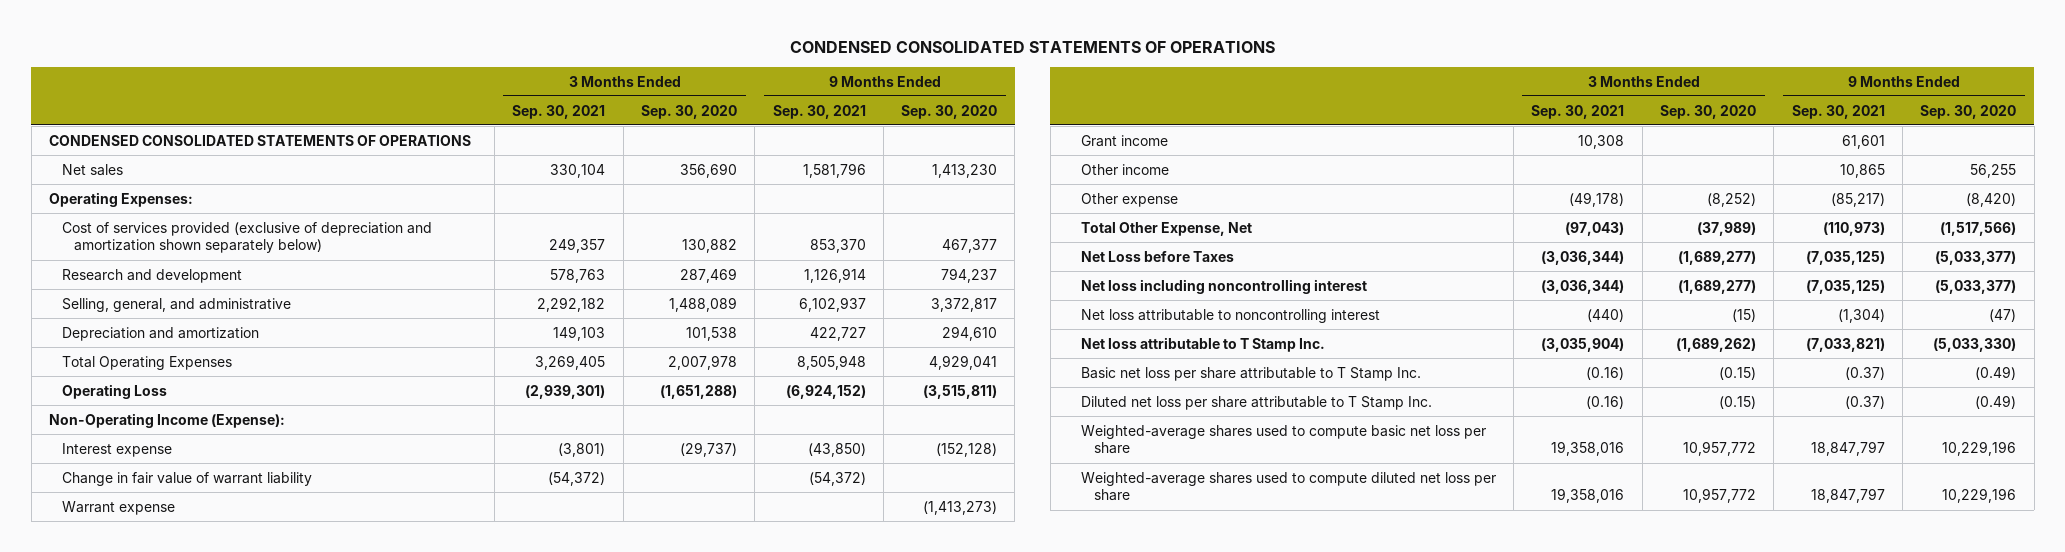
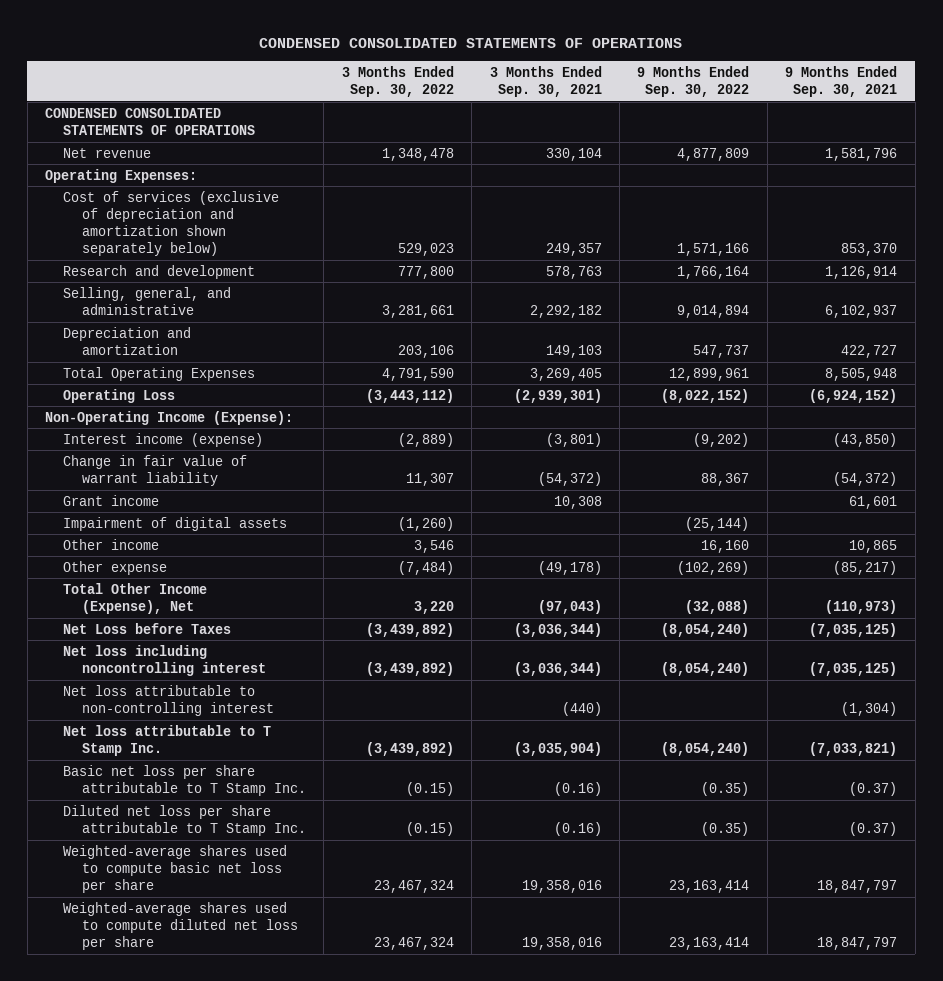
- | 3 Months Ended Sep. 30, 2021 | 3 Months Ended Sep. 30, 2020 | 9 Months Ended Sep. 30, 2021 | 9 Months Ended Sep. 30, 2020
+ | 3 Months Ended Sep. 30, 2022 | 3 Months Ended Sep. 30, 2021 | 9 Months Ended Sep. 30, 2022 | 9 Months Ended Sep. 30, 2021
- Net sales | 330,104 | 356,690 | 1,581,796 | 1,413,230
+ Net revenue | 1,348,478 | 330,104 | 4,877,809 | 1,581,796
- Cost of services provided (exclusive of depreciation and amortization shown separately below) | 249,357 | 130,882 | 853,370 | 467,377
+ Cost of services (exclusive of depreciation and amortization shown separately below) | 529,023 | 249,357 | 1,571,166 | 853,370
- Interest expense | (3,801) | (29,737) | (43,850) | (152,128)
+ Interest income (expense) | (2,889) | (3,801) | (9,202) | (43,850)
- Warrant expense | | | | (1,413,273)
+ Impairment of digital assets | (1,260) | | (25,144) |
- Total Other Expense, Net | (97,043) | (37,989) | (110,973) | (1,517,566)
+ Total Other Income (Expense), Net | 3,220 | (97,043) | (32,088) | (110,973)
- Net loss attributable to noncontrolling interest | (440) | (15) | (1,304) | (47)
+ Net loss attributable to non-controlling interest | | (440) | | (1,304)

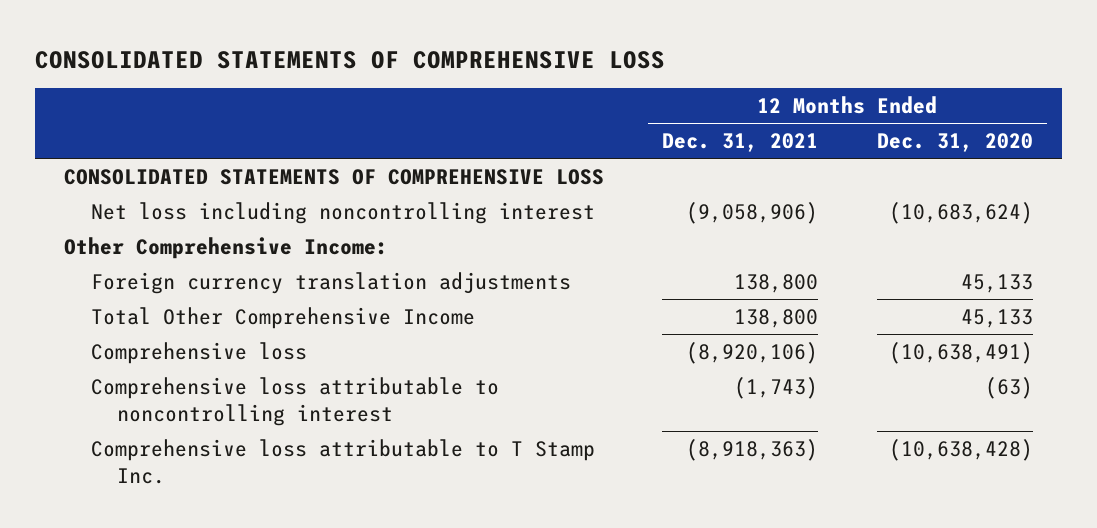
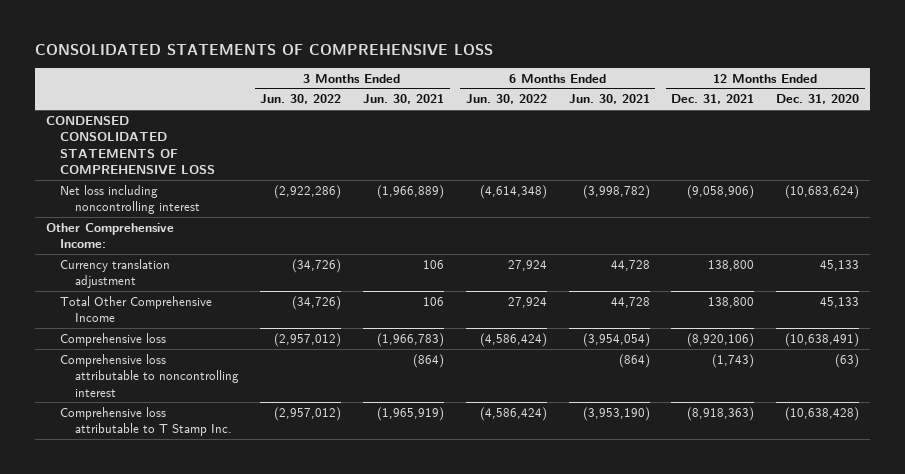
- | 12 Months Ended Dec. 31, 2021 | 12 Months Ended Dec. 31, 2020
+ | 3 Months Ended Jun. 30, 2022 | 3 Months Ended Jun. 30, 2021 | 6 Months Ended Jun. 30, 2022 | 6 Months Ended Jun. 30, 2021 | 12 Months Ended Dec. 31, 2021 | 12 Months Ended Dec. 31, 2020
- CONSOLIDATED STATEMENTS OF COMPREHENSIVE LOSS
+ CONDENSED CONSOLIDATED STATEMENTS OF COMPREHENSIVE LOSS
- Foreign currency translation adjustments | 138,800 | 45,133
+ Currency translation adjustment | (34,726) | 106 | 27,924 | 44,728 | 138,800 | 45,133

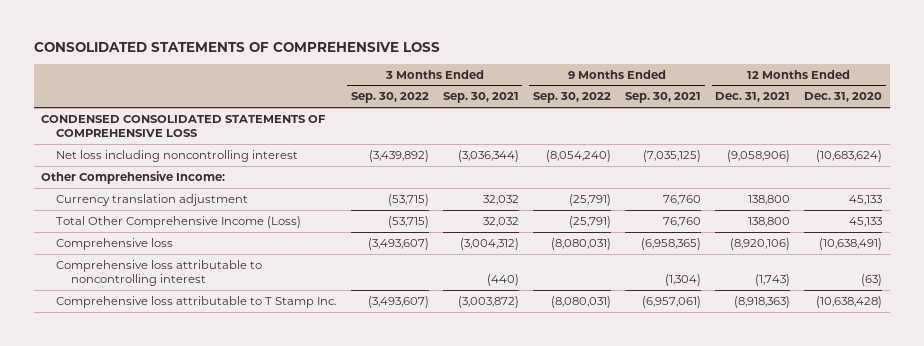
- | 3 Months Ended Jun. 30, 2022 | 3 Months Ended Jun. 30, 2021 | 6 Months Ended Jun. 30, 2022 | 6 Months Ended Jun. 30, 2021 | 12 Months Ended Dec. 31, 2021 | 12 Months Ended Dec. 31, 2020
+ | 3 Months Ended Sep. 30, 2022 | 3 Months Ended Sep. 30, 2021 | 9 Months Ended Sep. 30, 2022 | 9 Months Ended Sep. 30, 2021 | 12 Months Ended Dec. 31, 2021 | 12 Months Ended Dec. 31, 2020
- Total Other Comprehensive Income | (34,726) | 106 | 27,924 | 44,728 | 138,800 | 45,133
+ Total Other Comprehensive Income (Loss) | (53,715) | 32,032 | (25,791) | 76,760 | 138,800 | 45,133

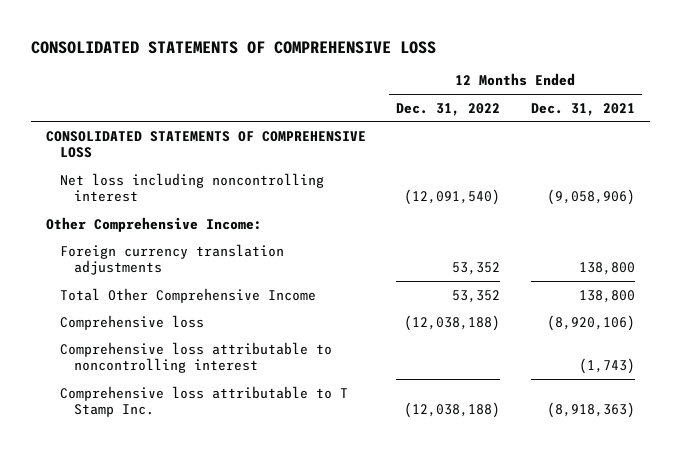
- | 3 Months Ended Sep. 30, 2022 | 3 Months Ended Sep. 30, 2021 | 9 Months Ended Sep. 30, 2022 | 9 Months Ended Sep. 30, 2021 | 12 Months Ended Dec. 31, 2021 | 12 Months Ended Dec. 31, 2020
+ | 12 Months Ended Dec. 31, 2022 | 12 Months Ended Dec. 31, 2021
- CONDENSED CONSOLIDATED STATEMENTS OF COMPREHENSIVE LOSS
+ CONSOLIDATED STATEMENTS OF COMPREHENSIVE LOSS
- Currency translation adjustment | (53,715) | 32,032 | (25,791) | 76,760 | 138,800 | 45,133
- Total Other Comprehensive Income (Loss) | (53,715) | 32,032 | (25,791) | 76,760 | 138,800 | 45,133
+ Foreign currency translation adjustments | 53,352 | 138,800
+ Total Other Comprehensive Income | 53,352 | 138,800

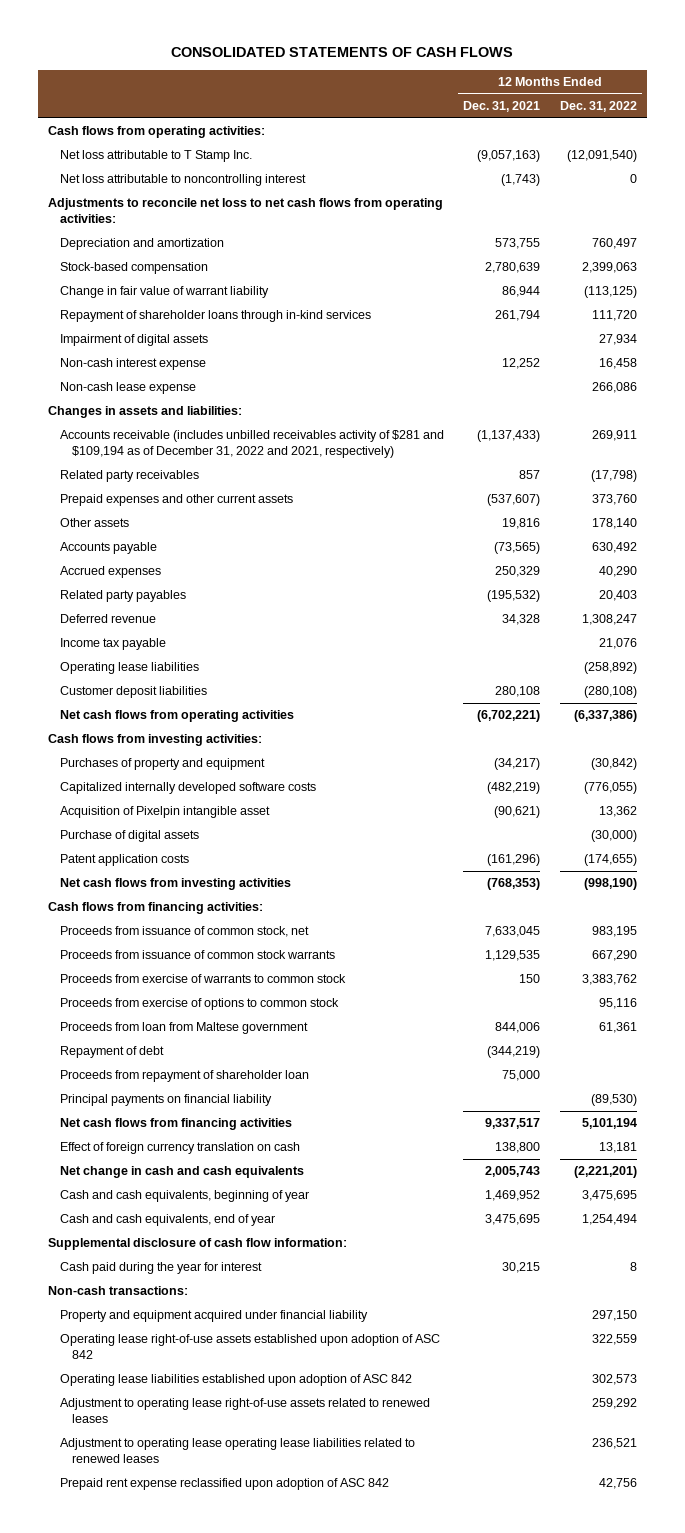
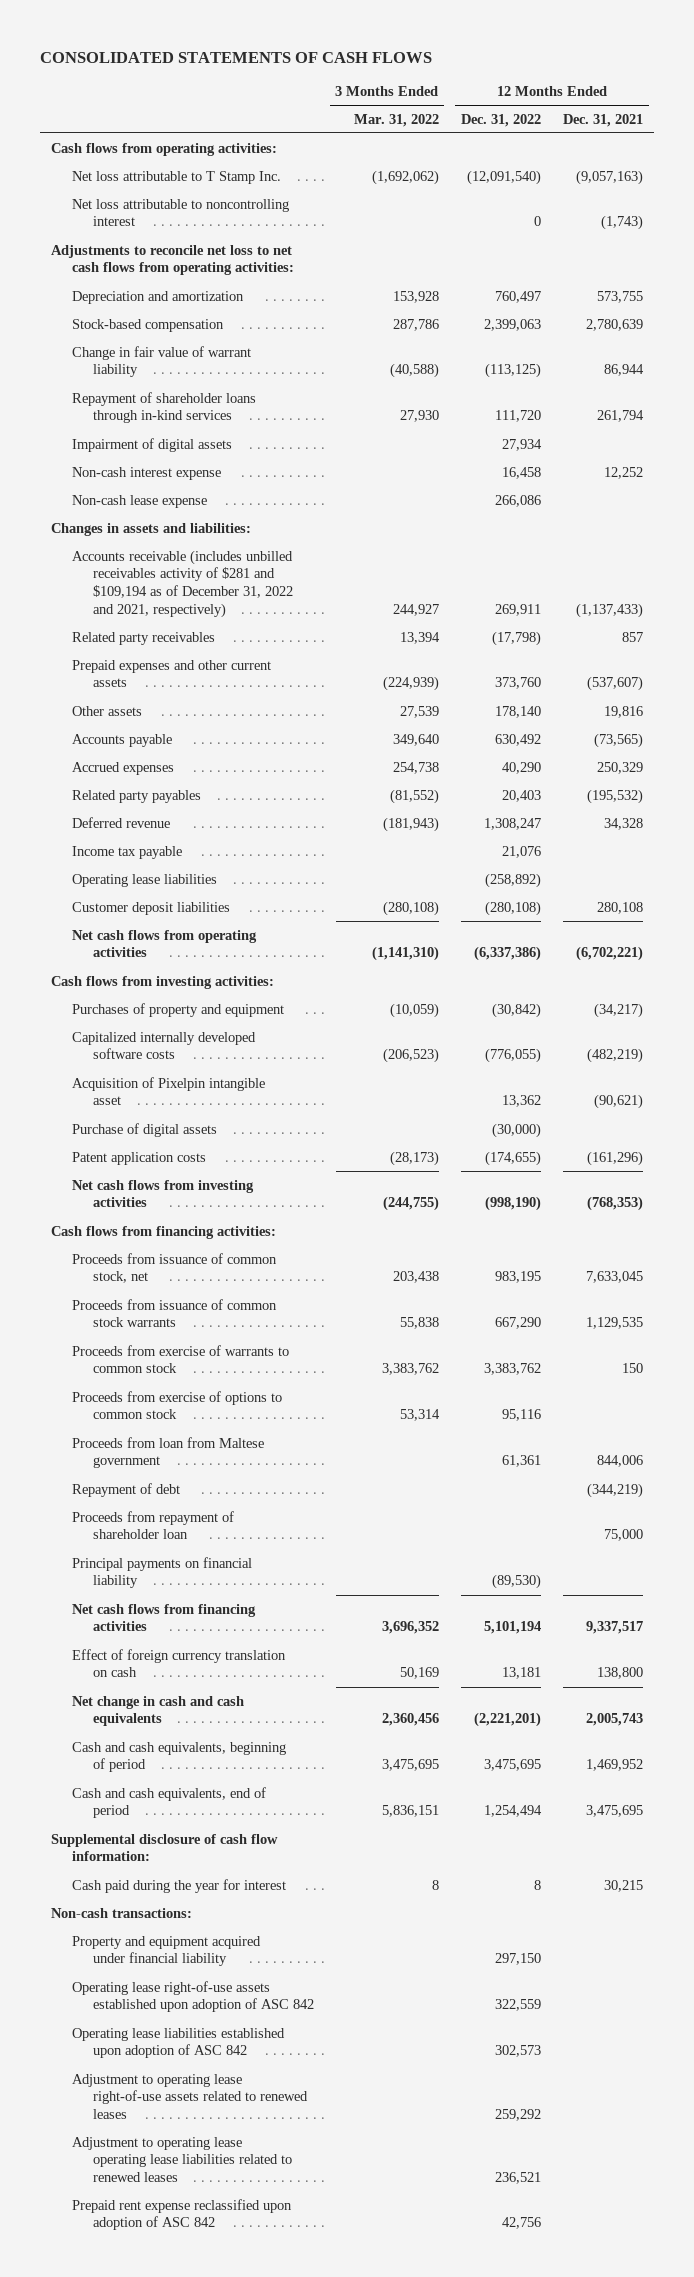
- | 12 Months Ended Dec. 31, 2021 | 12 Months Ended Dec. 31, 2022
+ | 3 Months Ended Mar. 31, 2022 | 12 Months Ended Dec. 31, 2022 | 12 Months Ended Dec. 31, 2021
- Cash and cash equivalents, beginning of year | 1,469,952 | 3,475,695
- Cash and cash equivalents, end of year | 3,475,695 | 1,254,494
+ Cash and cash equivalents, beginning of period | 3,475,695 | 3,475,695 | 1,469,952
+ Cash and cash equivalents, end of period | 5,836,151 | 1,254,494 | 3,475,695

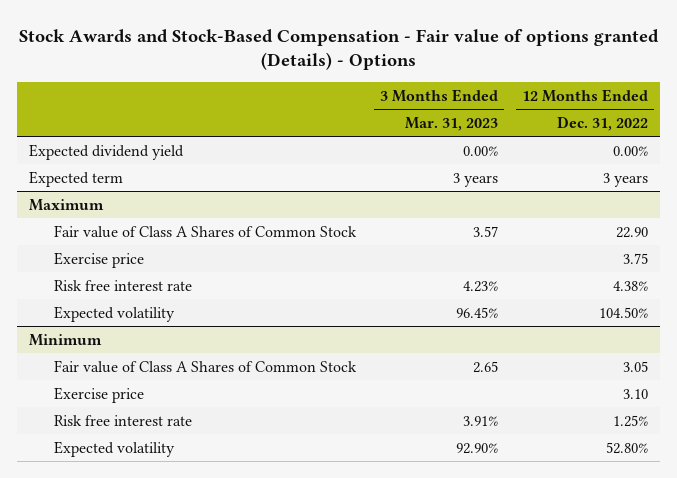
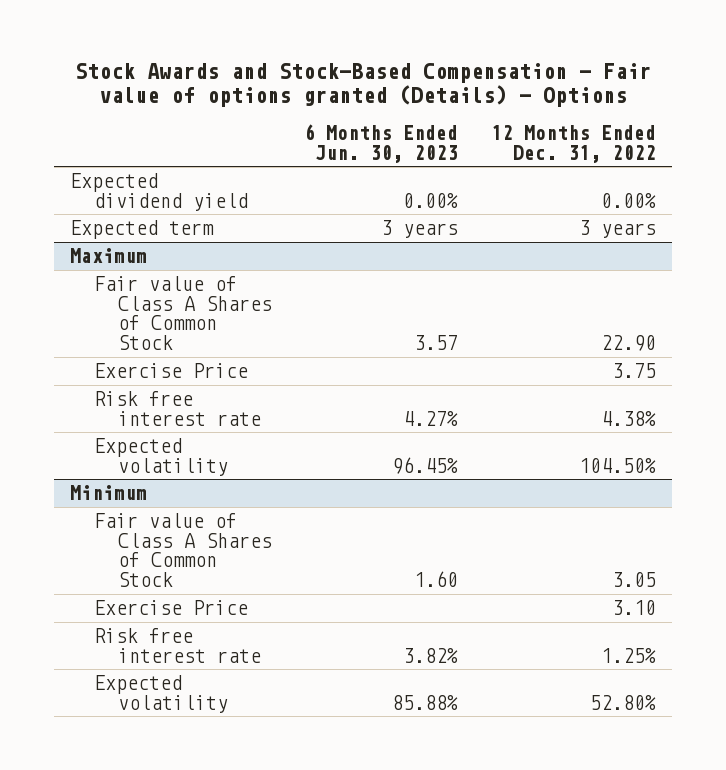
- | 3 Months Ended Mar. 31, 2023 | 12 Months Ended Dec. 31, 2022
+ | 6 Months Ended Jun. 30, 2023 | 12 Months Ended Dec. 31, 2022
@ Maximum
- Exercise price | | 3.75
+ Exercise Price | | 3.75
@ Minimum
- Exercise price | | 3.10
+ Exercise Price | | 3.10

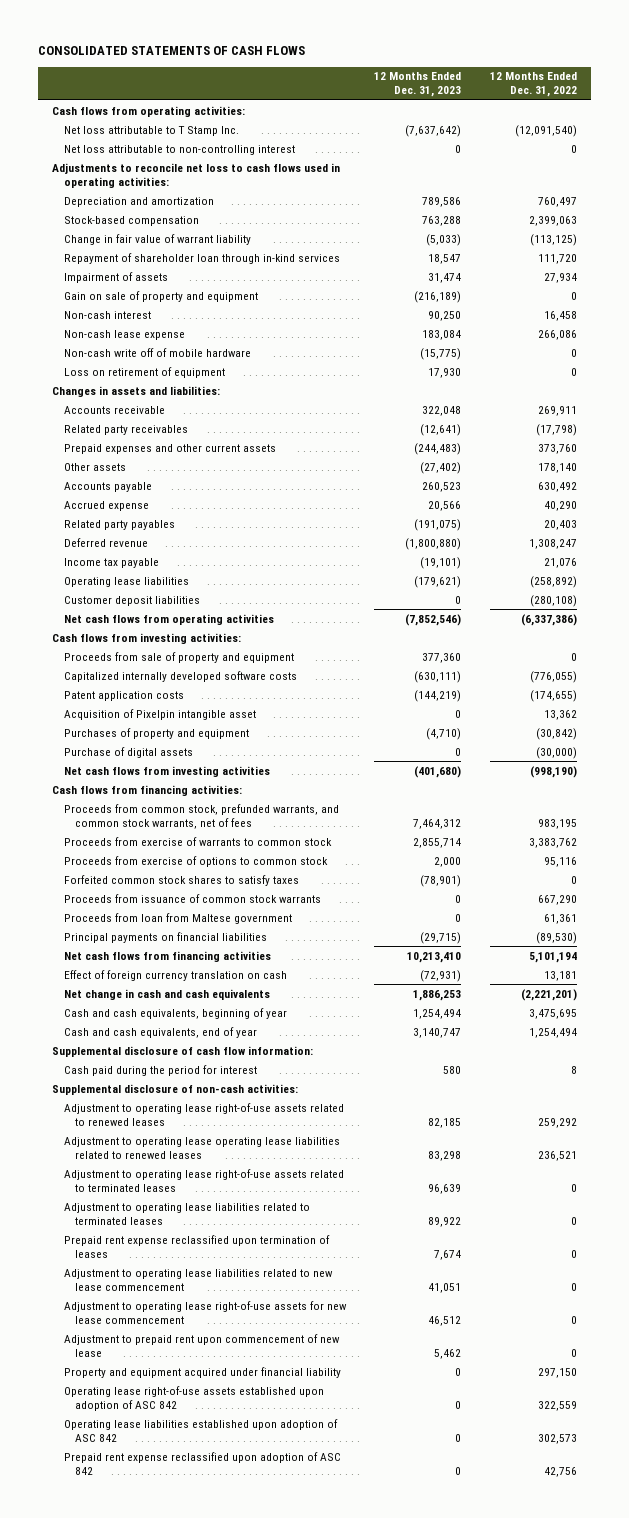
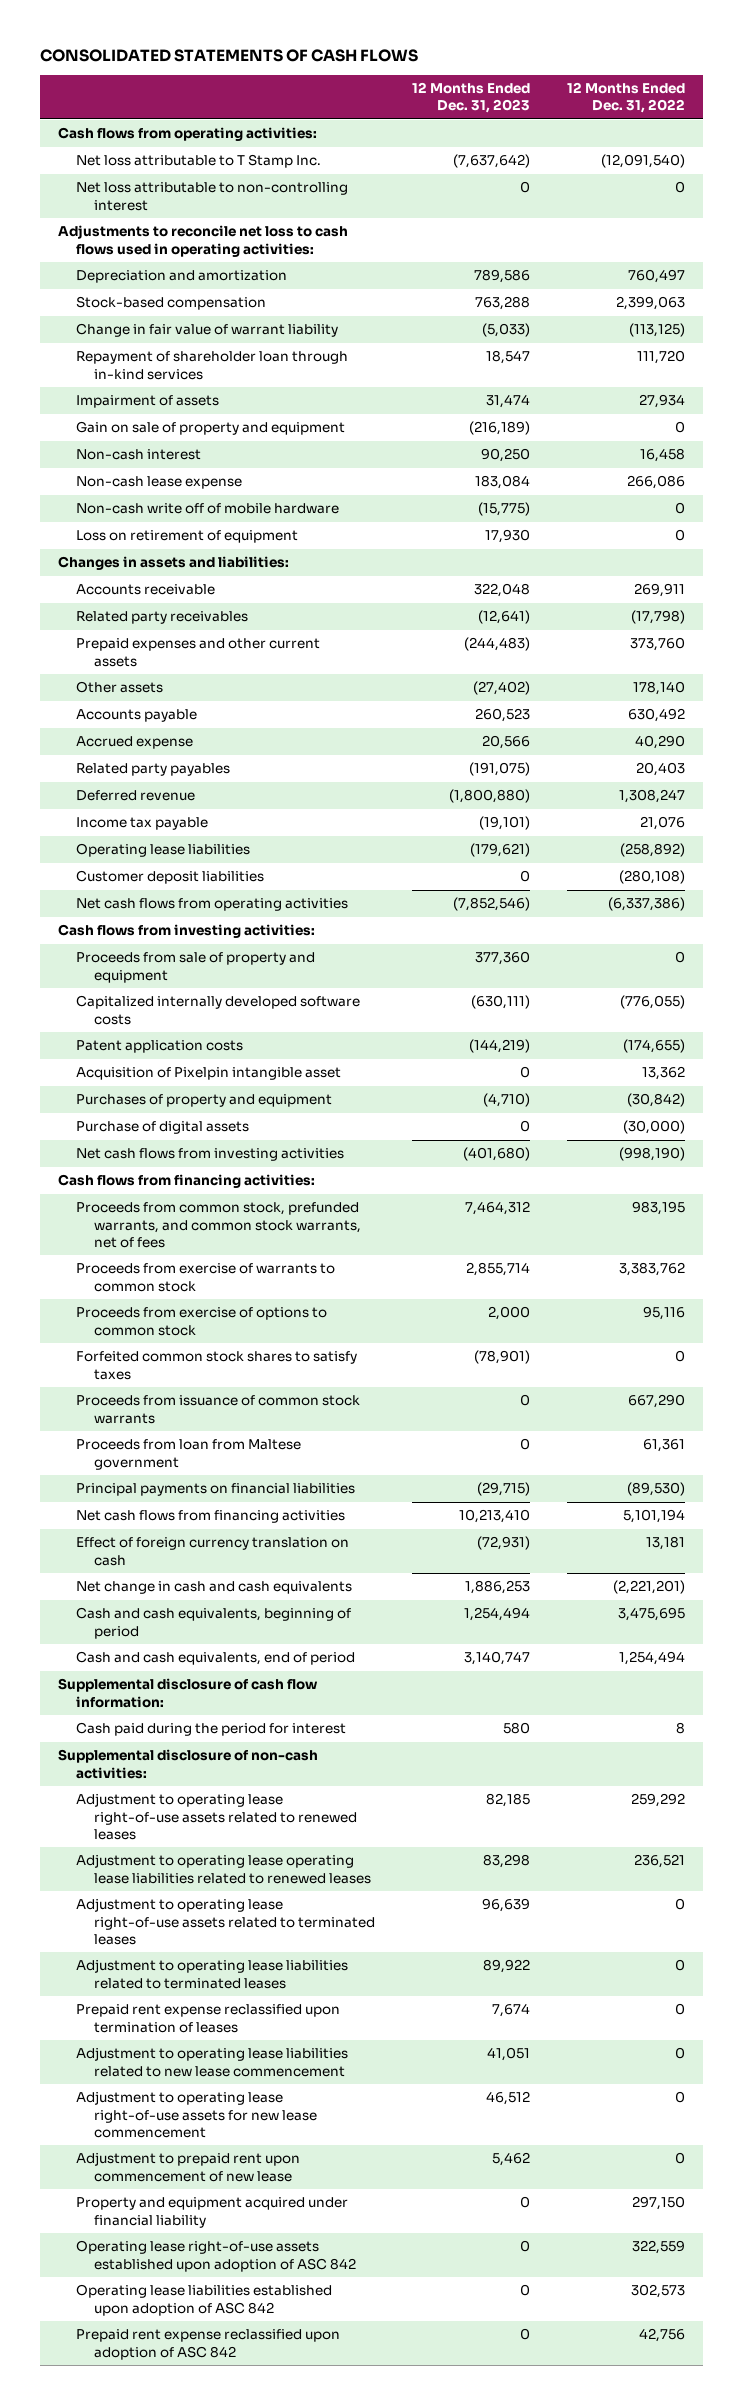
- Cash and cash equivalents, beginning of year | 1,254,494 | 3,475,695
- Cash and cash equivalents, end of year | 3,140,747 | 1,254,494
+ Cash and cash equivalents, beginning of period | 1,254,494 | 3,475,695
+ Cash and cash equivalents, end of period | 3,140,747 | 1,254,494

